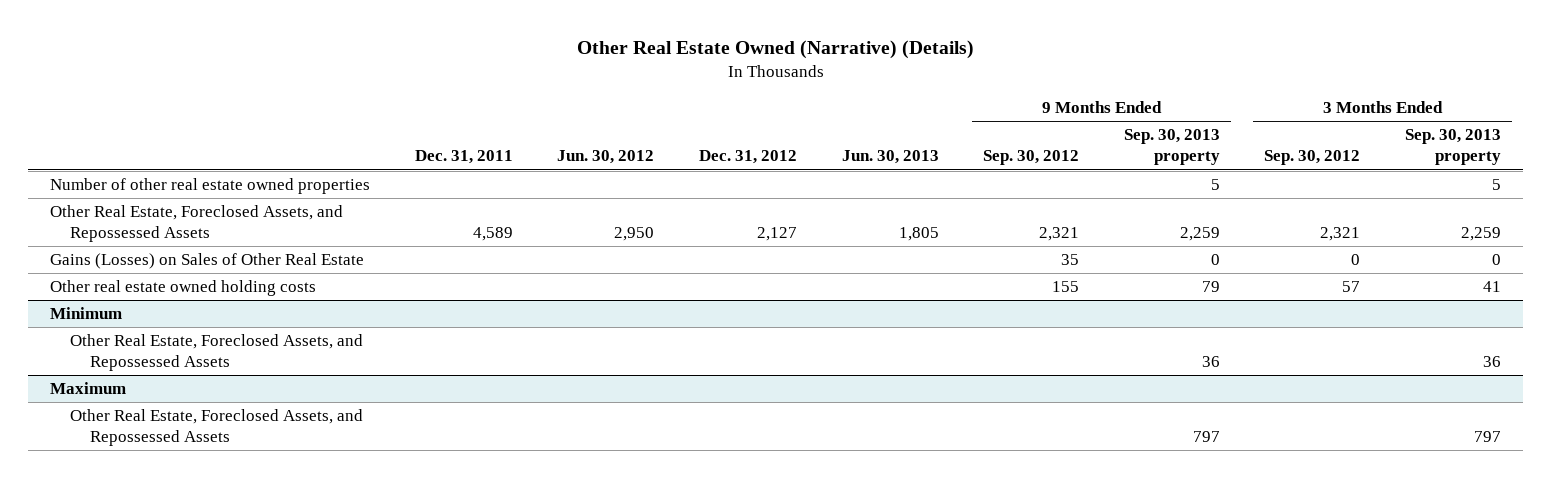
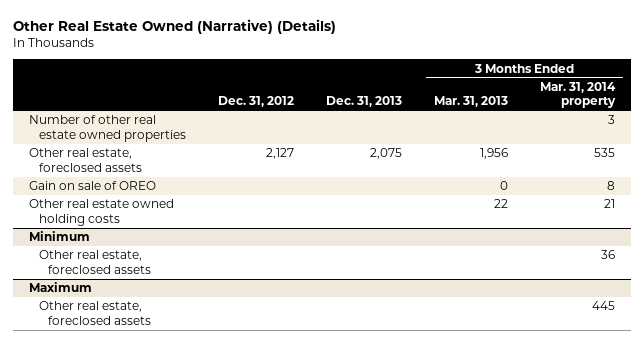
- | Dec. 31, 2011 | Jun. 30, 2012 | Dec. 31, 2012 | Jun. 30, 2013 | 9 Months Ended Sep. 30, 2012 | 9 Months Ended Sep. 30, 2013 property | 3 Months Ended Sep. 30, 2012 | 3 Months Ended Sep. 30, 2013 property
+ | Dec. 31, 2012 | Dec. 31, 2013 | 3 Months Ended Mar. 31, 2013 | 3 Months Ended Mar. 31, 2014 property
- Other Real Estate, Foreclosed Assets, and Repossessed Assets | 4,589 | 2,950 | 2,127 | 1,805 | 2,321 | 2,259 | 2,321 | 2,259
- Gains (Losses) on Sales of Other Real Estate | | | | | 35 | 0 | 0 | 0
+ Other real estate, foreclosed assets | 2,127 | 2,075 | 1,956 | 535
+ Gain on sale of OREO | | | 0 | 8
@ Minimum
- Other Real Estate, Foreclosed Assets, and Repossessed Assets | | | | | | 36 | | 36
+ Other real estate, foreclosed assets | | | | 36
@ Maximum
- Other Real Estate, Foreclosed Assets, and Repossessed Assets | | | | | | 797 | | 797
+ Other real estate, foreclosed assets | | | | 445

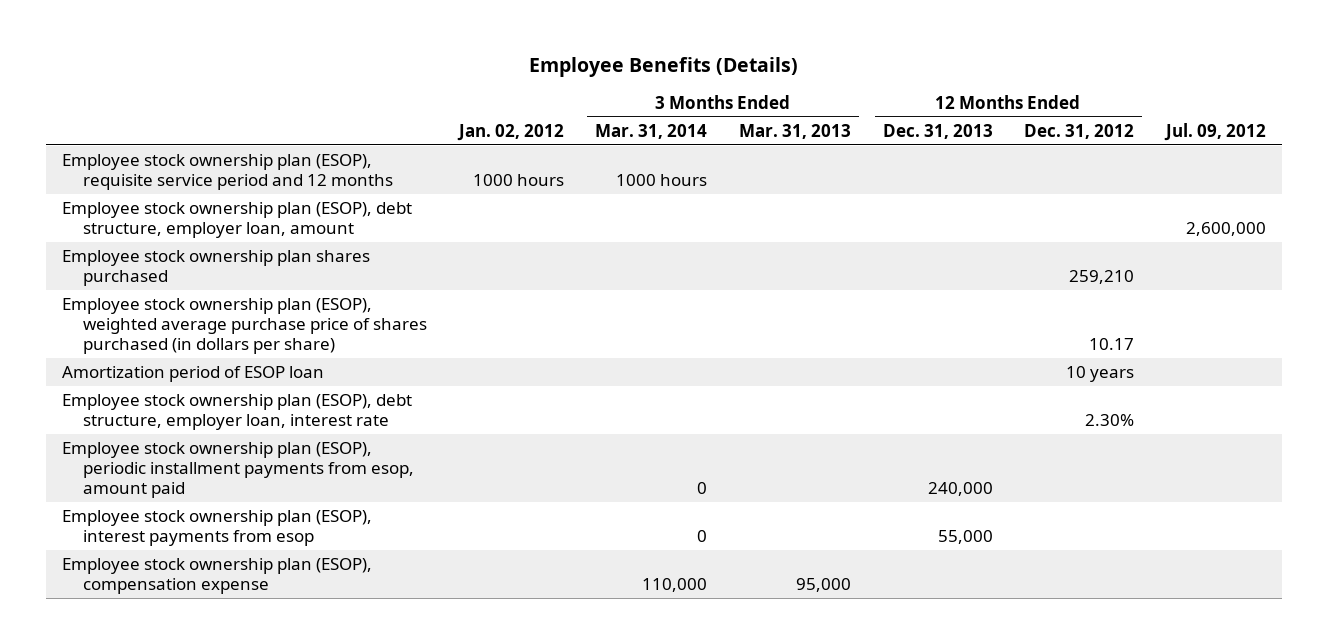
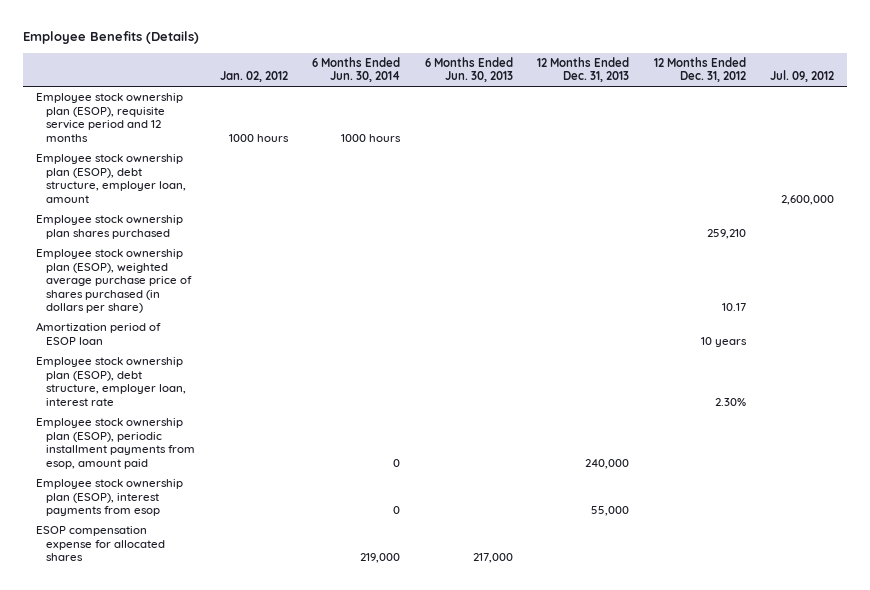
- | Jan. 02, 2012 | 3 Months Ended Mar. 31, 2014 | 3 Months Ended Mar. 31, 2013 | 12 Months Ended Dec. 31, 2013 | 12 Months Ended Dec. 31, 2012 | Jul. 09, 2012
+ | Jan. 02, 2012 | 6 Months Ended Jun. 30, 2014 | 6 Months Ended Jun. 30, 2013 | 12 Months Ended Dec. 31, 2013 | 12 Months Ended Dec. 31, 2012 | Jul. 09, 2012
- Employee stock ownership plan (ESOP), compensation expense | | 110,000 | 95,000 | | |
+ ESOP compensation expense for allocated shares | | 219,000 | 217,000 | | |

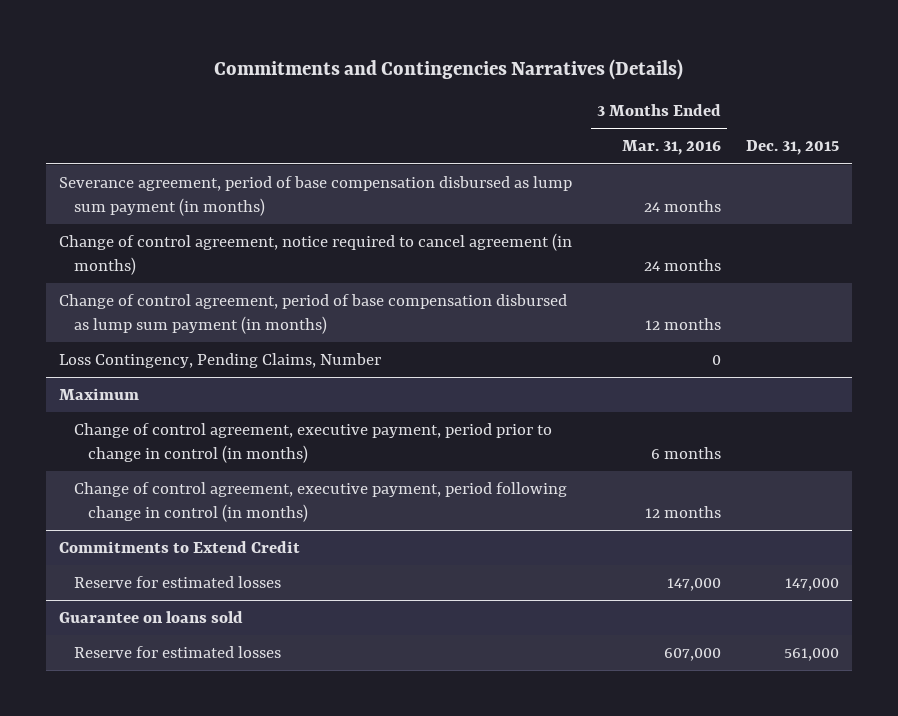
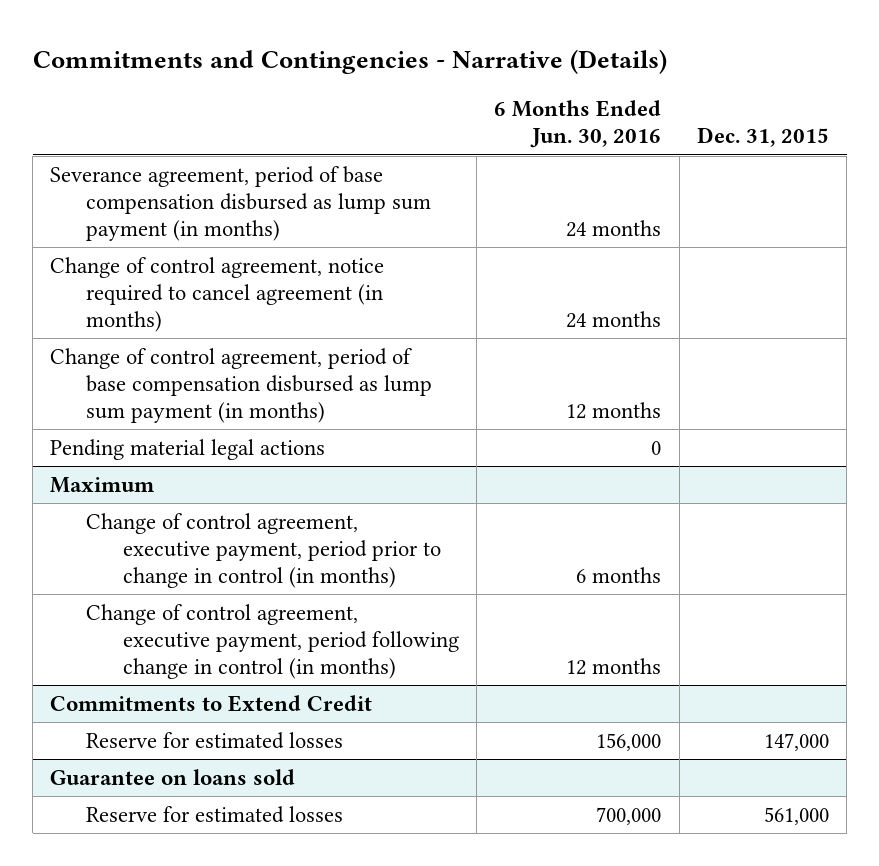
- Commitments and Contingencies Narratives (Details)
+ Commitments and Contingencies - Narrative (Details)
- | 3 Months Ended Mar. 31, 2016 | Dec. 31, 2015
+ | 6 Months Ended Jun. 30, 2016 | Dec. 31, 2015
- Loss Contingency, Pending Claims, Number | 0 |
+ Pending material legal actions | 0 |

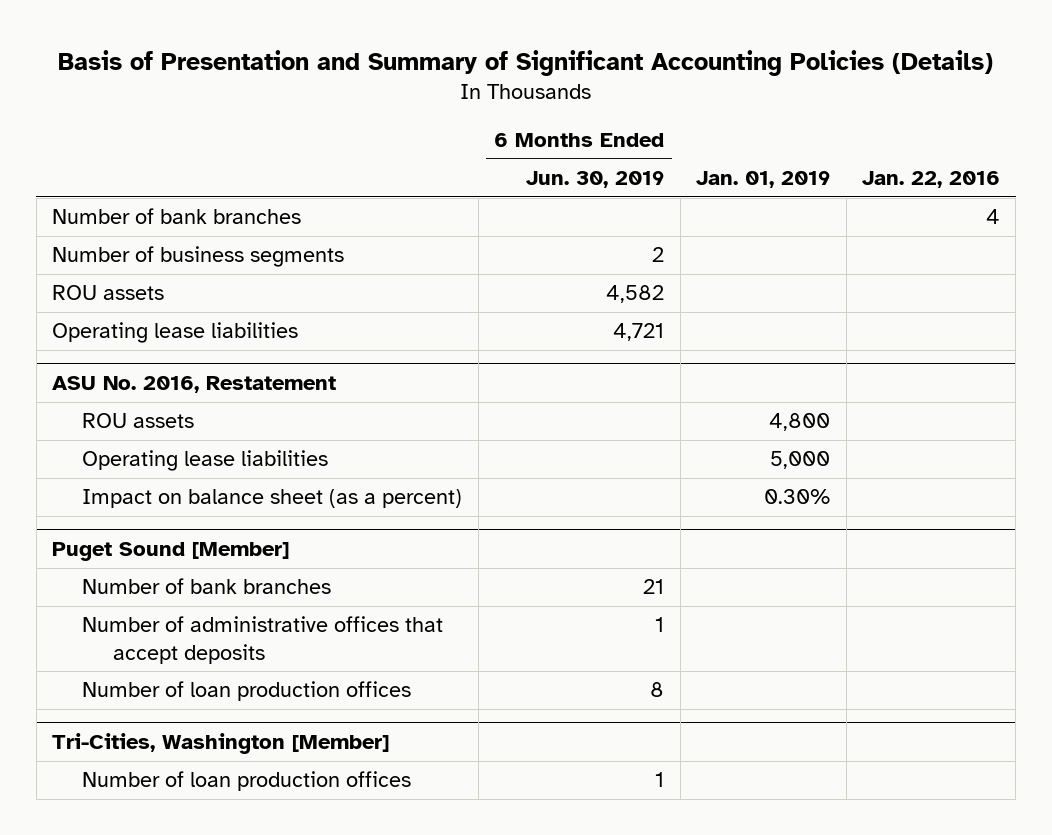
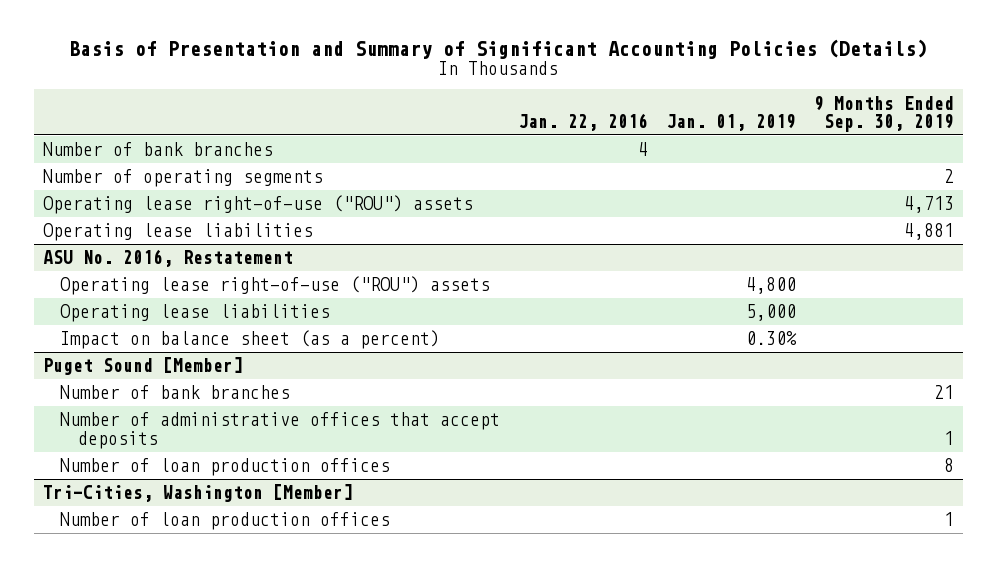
- | 6 Months Ended Jun. 30, 2019 | Jan. 01, 2019 | Jan. 22, 2016
+ | Jan. 22, 2016 | Jan. 01, 2019 | 9 Months Ended Sep. 30, 2019
- Number of business segments | 2 | |
- ROU assets | 4,582 | |
+ Number of operating segments | | | 2
+ Operating lease right-of-use ("ROU") assets | | | 4,713
@ ASU No. 2016, Restatement
- ROU assets | | 4,800 |
+ Operating lease right-of-use ("ROU") assets | | 4,800 |

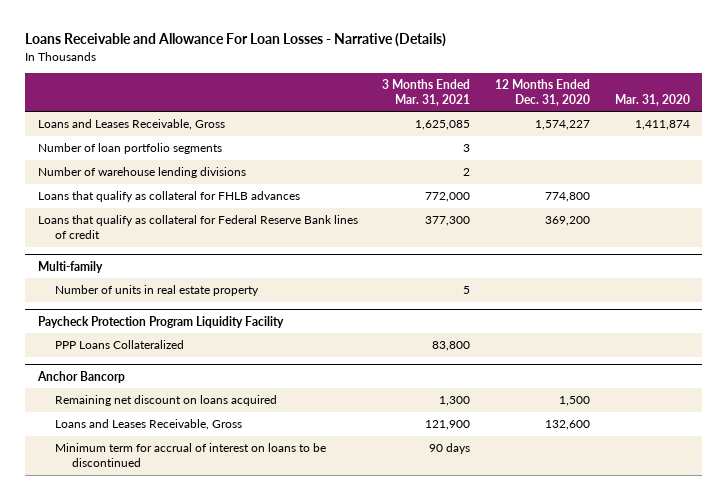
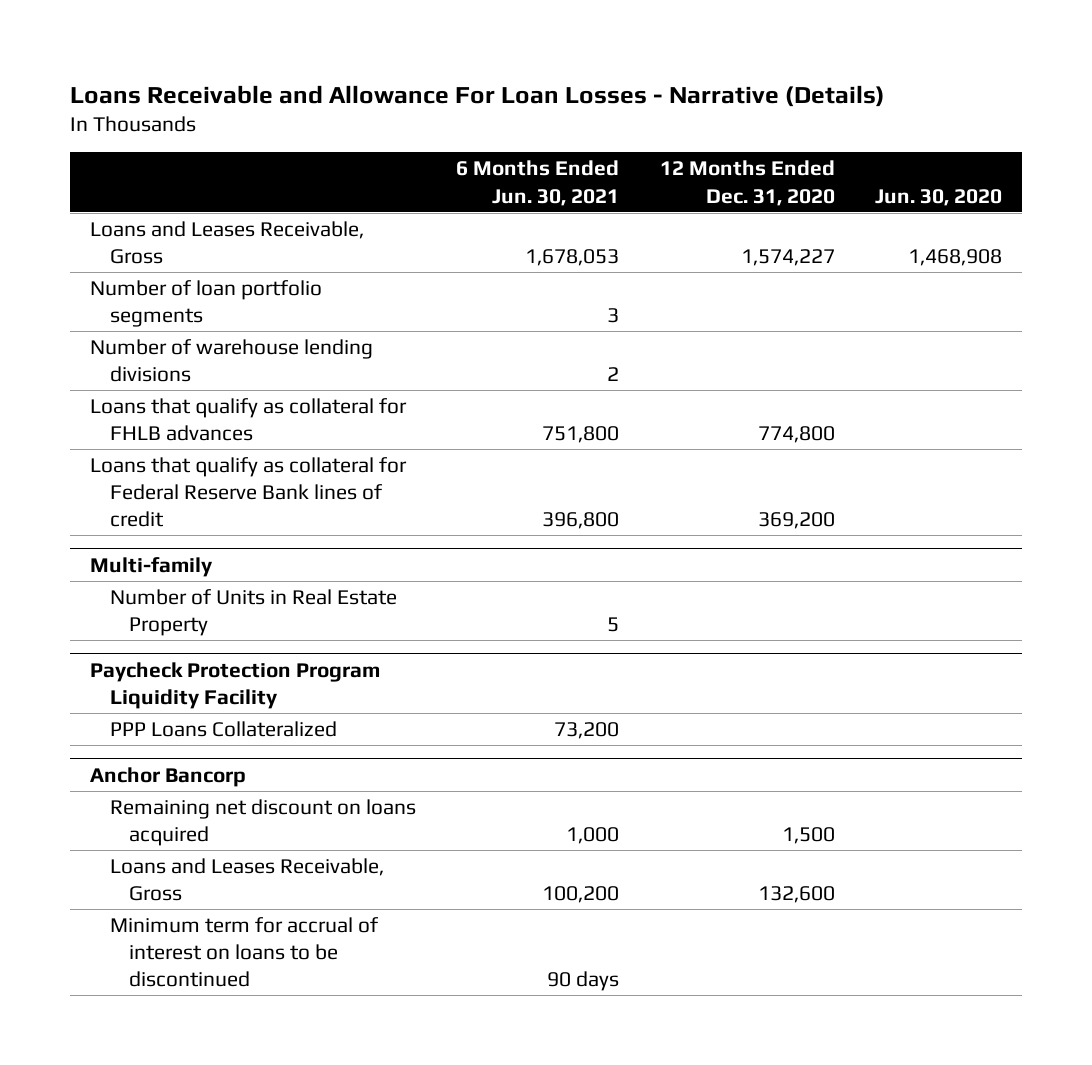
- | 3 Months Ended Mar. 31, 2021 | 12 Months Ended Dec. 31, 2020 | Mar. 31, 2020
+ | 6 Months Ended Jun. 30, 2021 | 12 Months Ended Dec. 31, 2020 | Jun. 30, 2020
@ Multi-family
- Number of units in real estate property | 5 | |
+ Number of Units in Real Estate Property | 5 | |

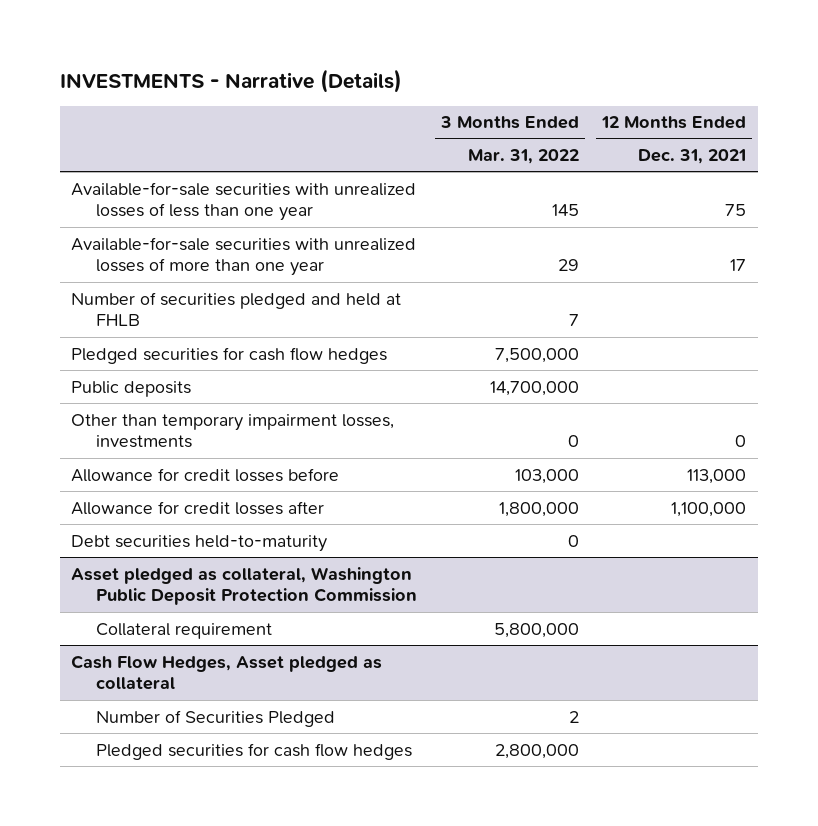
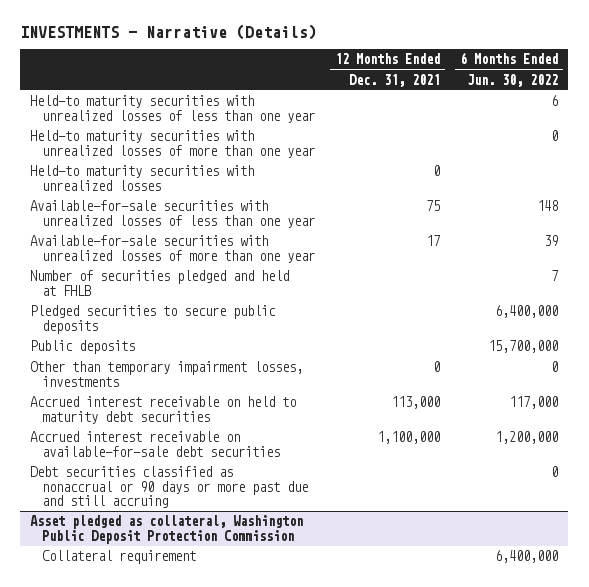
- | 3 Months Ended Mar. 31, 2022 | 12 Months Ended Dec. 31, 2021
+ | 12 Months Ended Dec. 31, 2021 | 6 Months Ended Jun. 30, 2022
+ Held-to maturity securities with unrealized losses of less than one year | | 6
+ Held-to maturity securities with unrealized losses of more than one year | | 0
+ Held-to maturity securities with unrealized losses | 0 |
- Pledged securities for cash flow hedges | 7,500,000 |
+ Pledged securities to secure public deposits | | 6,400,000
- Allowance for credit losses before | 103,000 | 113,000
- Allowance for credit losses after | 1,800,000 | 1,100,000
- Debt securities held-to-maturity | 0 |
+ Accrued interest receivable on held to maturity debt securities | 113,000 | 117,000
+ Accrued interest receivable on available-for-sale debt securities | 1,100,000 | 1,200,000
+ Debt securities classified as nonaccrual or 90 days or more past due and still accruing | | 0
- Cash Flow Hedges, Asset pledged as collateral
- Number of Securities Pledged | 2 |
- Pledged securities for cash flow hedges | 2,800,000 |

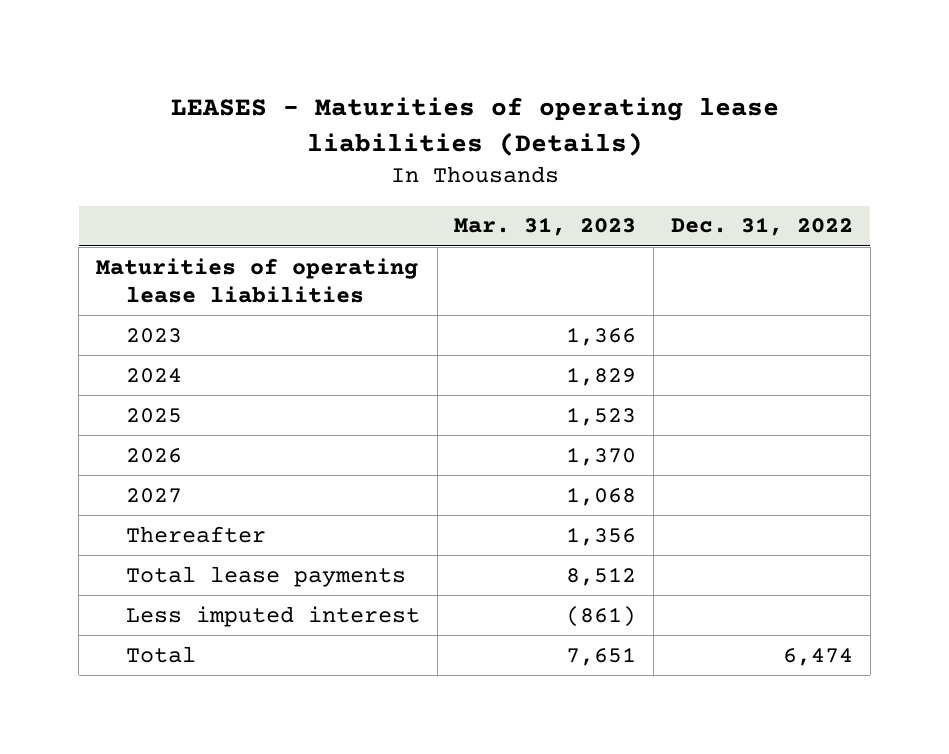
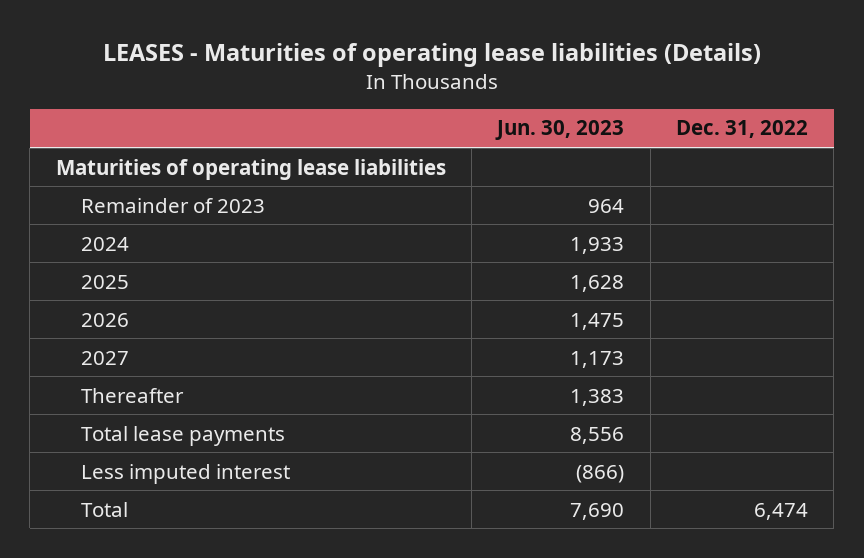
- | Mar. 31, 2023 | Dec. 31, 2022
+ | Jun. 30, 2023 | Dec. 31, 2022
- 2023 | 1,366 |
+ Remainder of 2023 | 964 |

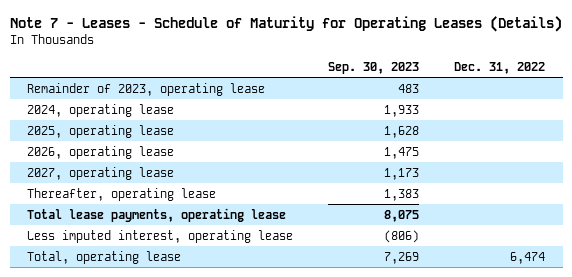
- LEASES - Maturities of operating lease liabilities (Details)
+ Note 7 - Leases - Schedule of Maturity for Operating Leases (Details)
- | Jun. 30, 2023 | Dec. 31, 2022
+ | Sep. 30, 2023 | Dec. 31, 2022
- Maturities of operating lease liabilities
- Remainder of 2023 | 964 |
- 2024 | 1,933 |
- 2025 | 1,628 |
- 2026 | 1,475 |
- 2027 | 1,173 |
- Thereafter | 1,383 |
- Total lease payments | 8,556 |
- Less imputed interest | (866) |
- Total | 7,690 | 6,474
+ Remainder of 2023, operating lease | 483 |
+ 2024, operating lease | 1,933 |
+ 2025, operating lease | 1,628 |
+ 2026, operating lease | 1,475 |
+ 2027, operating lease | 1,173 |
+ Thereafter, operating lease | 1,383 |
+ Total lease payments, operating lease | 8,075 |
+ Less imputed interest, operating lease | (806) |
+ Total, operating lease | 7,269 | 6,474

